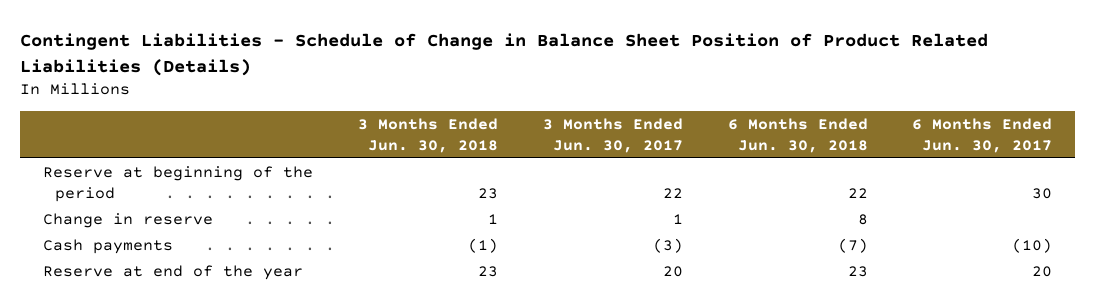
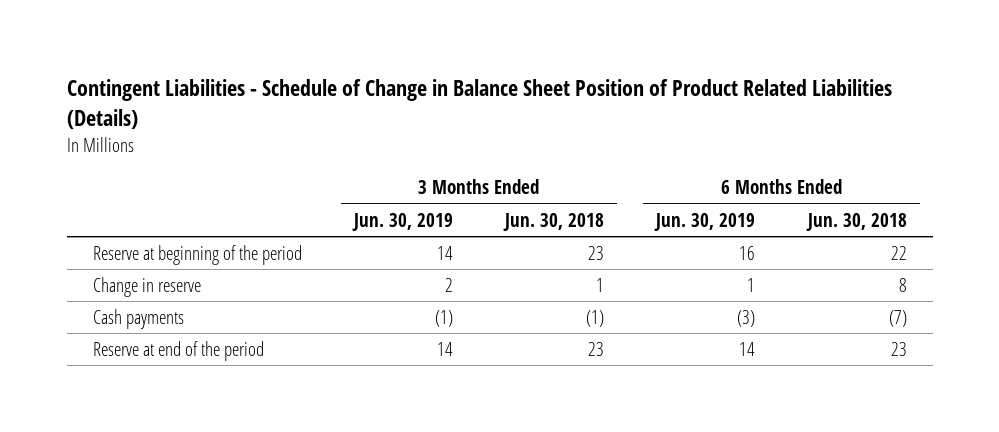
- | 3 Months Ended Jun. 30, 2018 | 3 Months Ended Jun. 30, 2017 | 6 Months Ended Jun. 30, 2018 | 6 Months Ended Jun. 30, 2017
+ | 3 Months Ended Jun. 30, 2019 | 3 Months Ended Jun. 30, 2018 | 6 Months Ended Jun. 30, 2019 | 6 Months Ended Jun. 30, 2018
- Reserve at end of the year | 23 | 20 | 23 | 20
+ Reserve at end of the period | 14 | 23 | 14 | 23

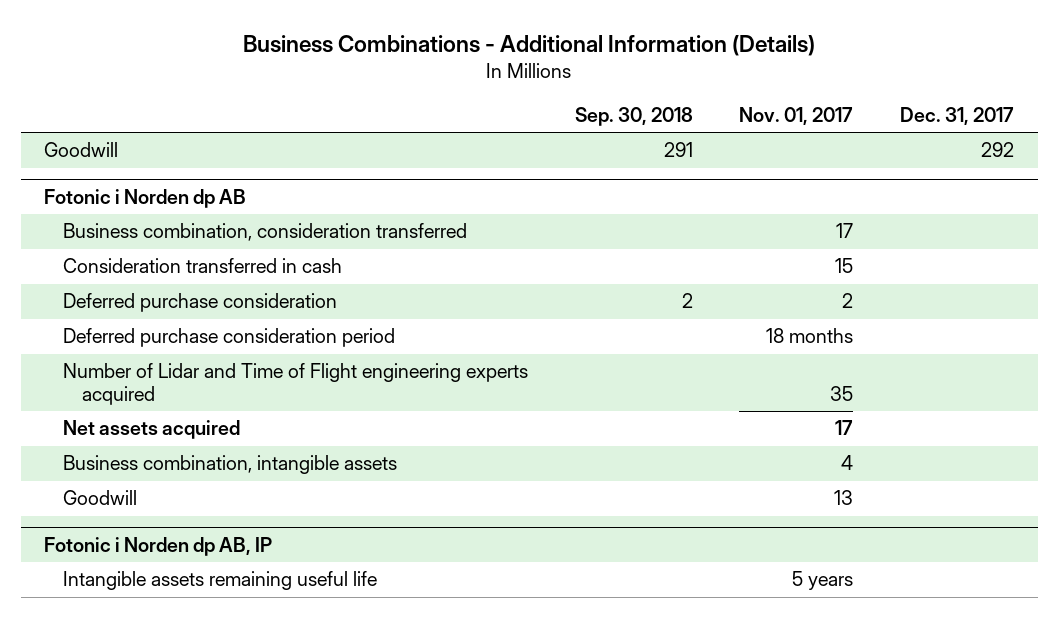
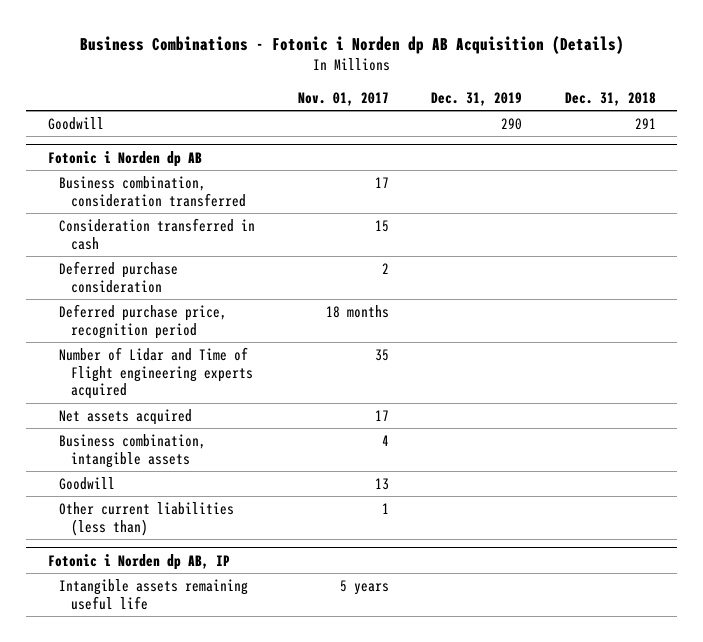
- Business Combinations - Additional Information (Details)
+ Business Combinations - Fotonic i Norden dp AB Acquisition (Details)
- | Sep. 30, 2018 | Nov. 01, 2017 | Dec. 31, 2017
+ | Nov. 01, 2017 | Dec. 31, 2019 | Dec. 31, 2018
@ Fotonic i Norden dp AB
- Deferred purchase consideration period | | 18 months |
+ Deferred purchase price, recognition period | 18 months | |
+ Other current liabilities (less than) | 1 | |

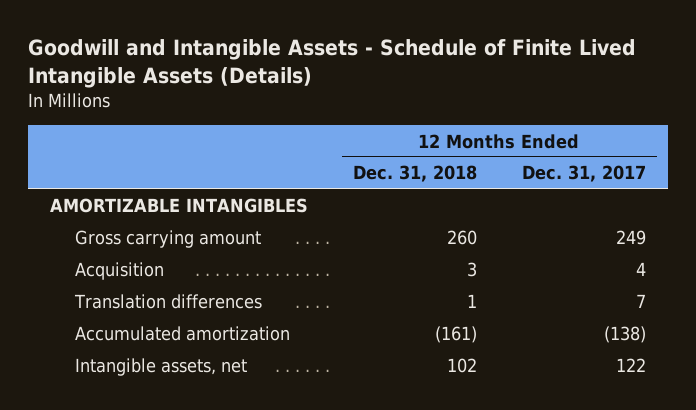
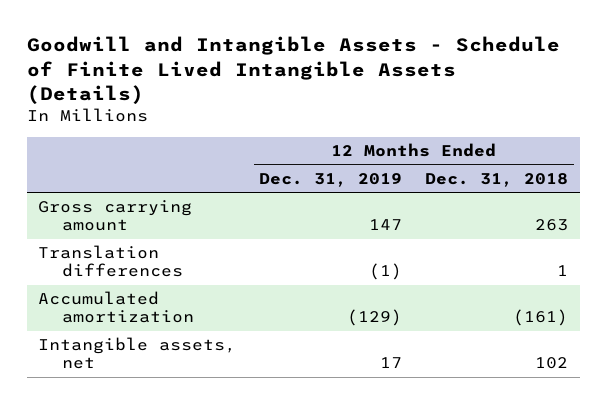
- | 12 Months Ended Dec. 31, 2018 | 12 Months Ended Dec. 31, 2017
+ | 12 Months Ended Dec. 31, 2019 | 12 Months Ended Dec. 31, 2018
- AMORTIZABLE INTANGIBLES
- Gross carrying amount | 260 | 249
- Acquisition | 3 | 4
+ Gross carrying amount | 147 | 263

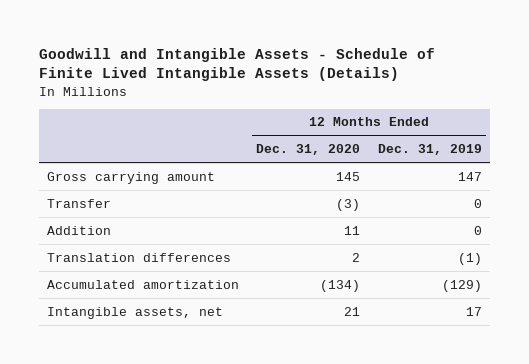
- | 12 Months Ended Dec. 31, 2019 | 12 Months Ended Dec. 31, 2018
+ | 12 Months Ended Dec. 31, 2020 | 12 Months Ended Dec. 31, 2019
+ Transfer | (3) | 0
+ Addition | 11 | 0

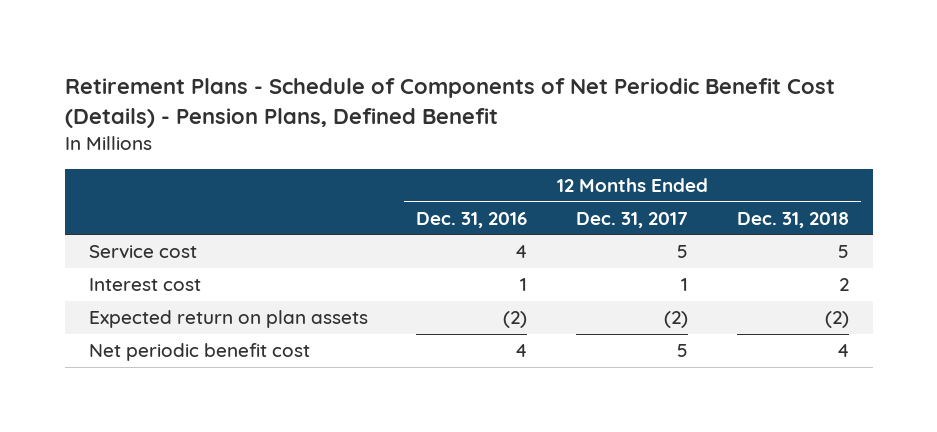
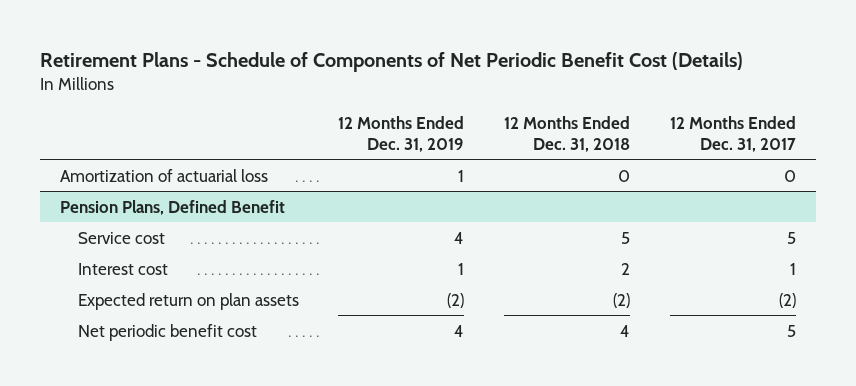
- Retirement Plans - Schedule of Components of Net Periodic Benefit Cost (Details) - Pension Plans, Defined Benefit
+ Retirement Plans - Schedule of Components of Net Periodic Benefit Cost (Details)
- | 12 Months Ended Dec. 31, 2016 | 12 Months Ended Dec. 31, 2017 | 12 Months Ended Dec. 31, 2018
+ | 12 Months Ended Dec. 31, 2019 | 12 Months Ended Dec. 31, 2018 | 12 Months Ended Dec. 31, 2017
+ Amortization of actuarial loss | 1 | 0 | 0
+ Pension Plans, Defined Benefit

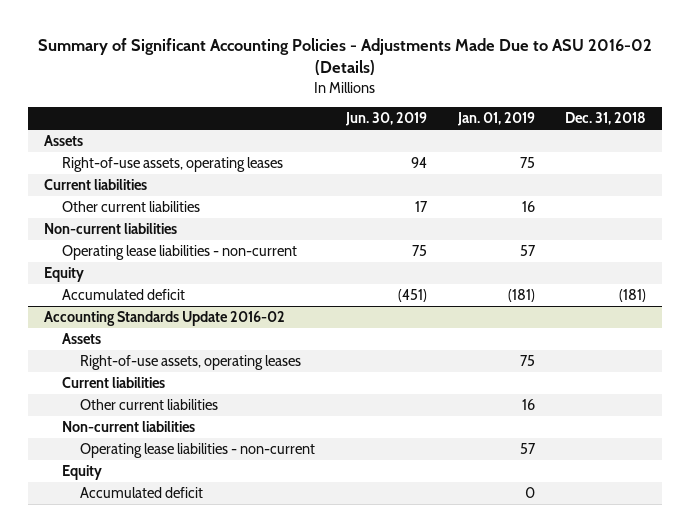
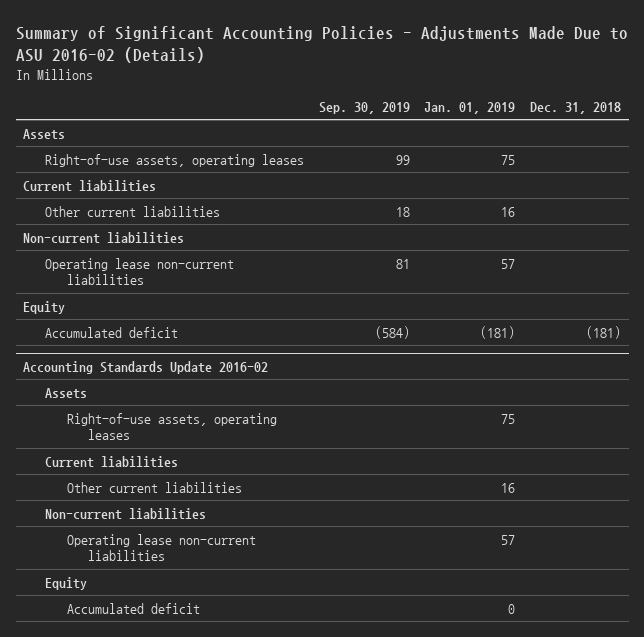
- | Jun. 30, 2019 | Jan. 01, 2019 | Dec. 31, 2018
+ | Sep. 30, 2019 | Jan. 01, 2019 | Dec. 31, 2018
- Operating lease liabilities - non-current | 75 | 57 |
+ Operating lease non-current liabilities | 81 | 57 |
@ Accounting Standards Update 2016-02
- Operating lease liabilities - non-current | | 57 |
+ Operating lease non-current liabilities | | 57 |

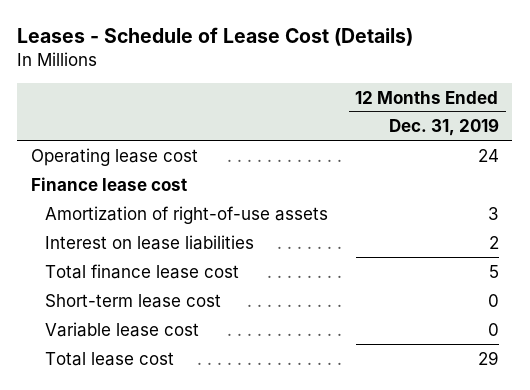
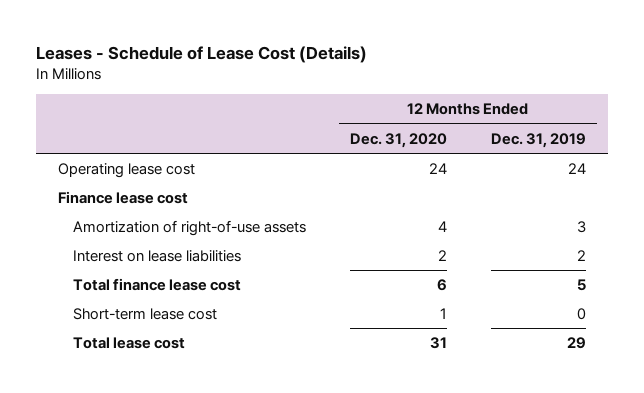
- | 12 Months Ended Dec. 31, 2019
+ | 12 Months Ended Dec. 31, 2020 | 12 Months Ended Dec. 31, 2019
- Variable lease cost | 0

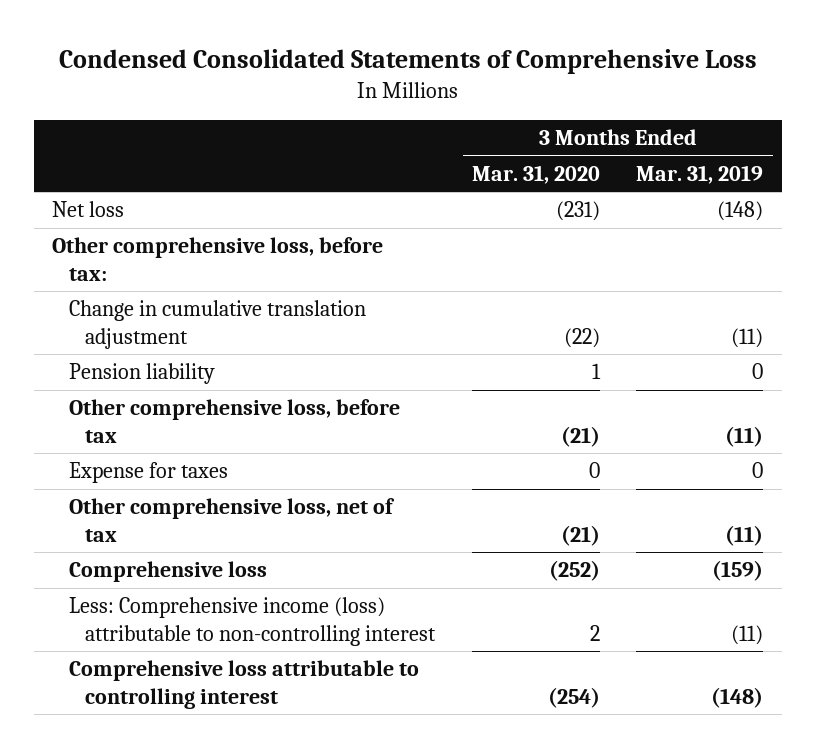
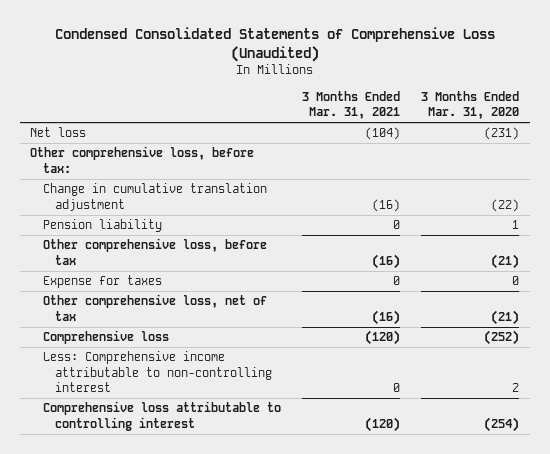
- Condensed Consolidated Statements of Comprehensive Loss
+ Condensed Consolidated Statements of Comprehensive Loss (Unaudited)
- | 3 Months Ended Mar. 31, 2020 | 3 Months Ended Mar. 31, 2019
+ | 3 Months Ended Mar. 31, 2021 | 3 Months Ended Mar. 31, 2020
- Less: Comprehensive income (loss) attributable to non-controlling interest | 2 | (11)
+ Less: Comprehensive income attributable to non-controlling interest | 0 | 2

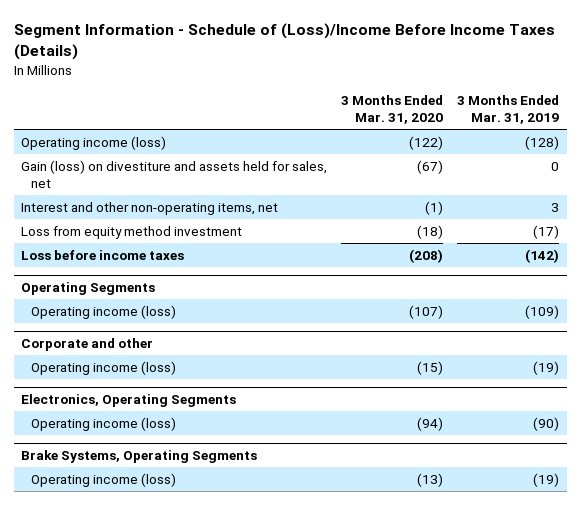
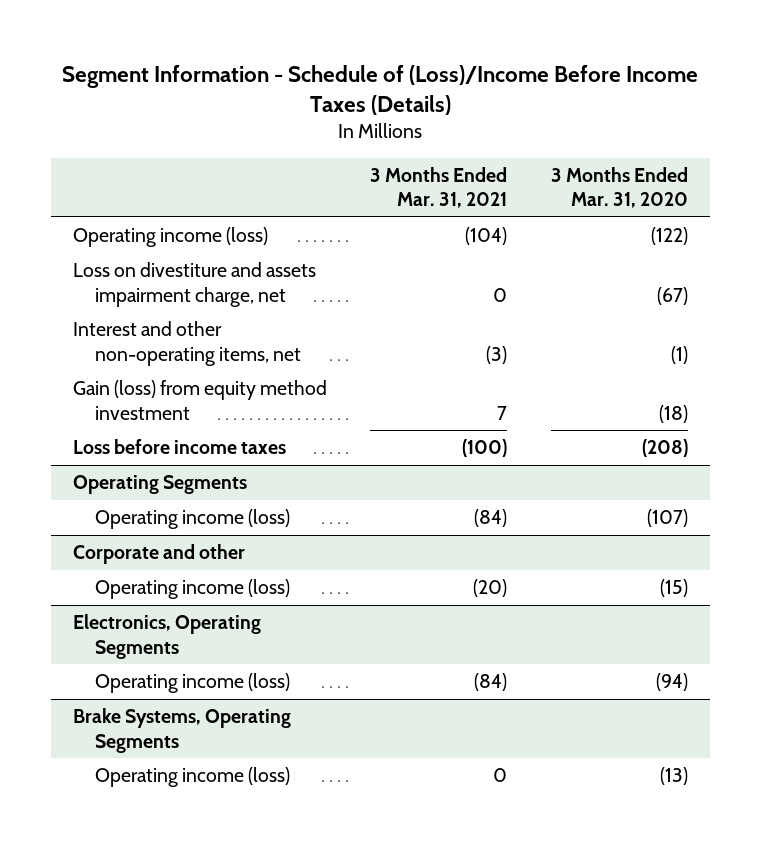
- | 3 Months Ended Mar. 31, 2020 | 3 Months Ended Mar. 31, 2019
+ | 3 Months Ended Mar. 31, 2021 | 3 Months Ended Mar. 31, 2020
- Gain (loss) on divestiture and assets held for sales, net | (67) | 0
+ Loss on divestiture and assets impairment charge, net | 0 | (67)
- Loss from equity method investment | (18) | (17)
+ Gain (loss) from equity method investment | 7 | (18)

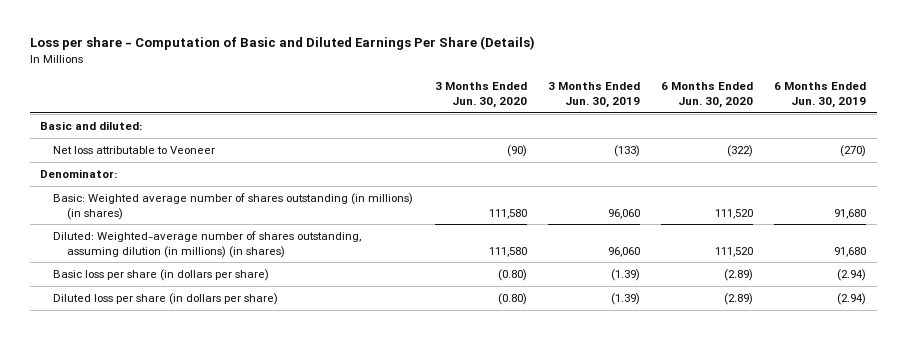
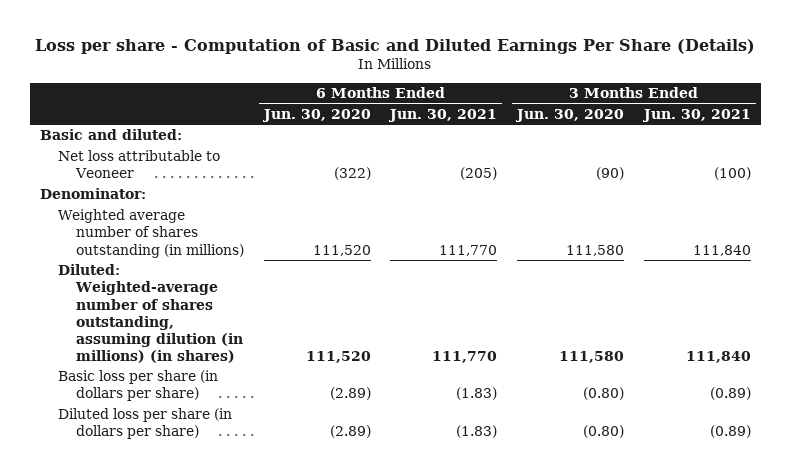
- | 3 Months Ended Jun. 30, 2020 | 3 Months Ended Jun. 30, 2019 | 6 Months Ended Jun. 30, 2020 | 6 Months Ended Jun. 30, 2019
+ | 6 Months Ended Jun. 30, 2020 | 6 Months Ended Jun. 30, 2021 | 3 Months Ended Jun. 30, 2020 | 3 Months Ended Jun. 30, 2021
- Basic: Weighted average number of shares outstanding (in millions) (in shares) | 111,580 | 96,060 | 111,520 | 91,680
+ Weighted average number of shares outstanding (in millions) | 111,520 | 111,770 | 111,580 | 111,840

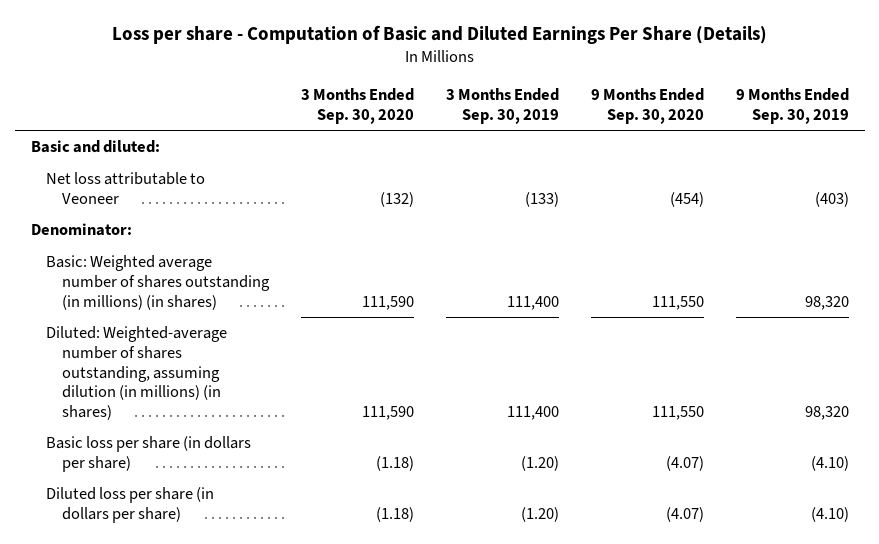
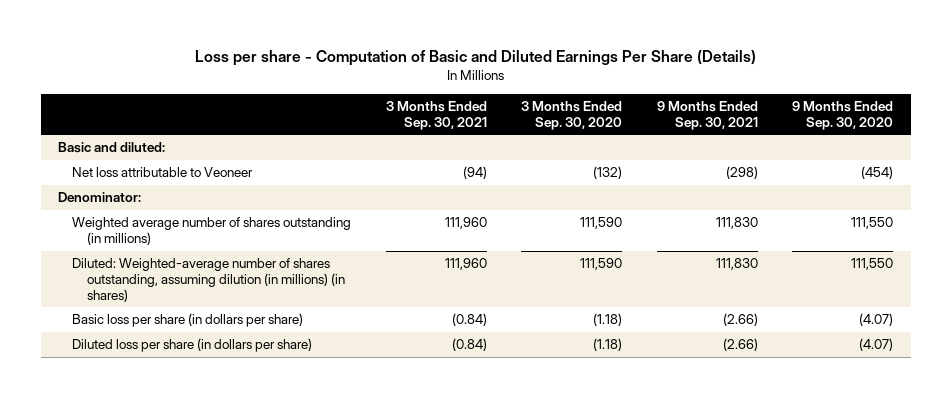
- | 3 Months Ended Sep. 30, 2020 | 3 Months Ended Sep. 30, 2019 | 9 Months Ended Sep. 30, 2020 | 9 Months Ended Sep. 30, 2019
+ | 3 Months Ended Sep. 30, 2021 | 3 Months Ended Sep. 30, 2020 | 9 Months Ended Sep. 30, 2021 | 9 Months Ended Sep. 30, 2020
- Basic: Weighted average number of shares outstanding (in millions) (in shares) | 111,590 | 111,400 | 111,550 | 98,320
+ Weighted average number of shares outstanding (in millions) | 111,960 | 111,590 | 111,830 | 111,550

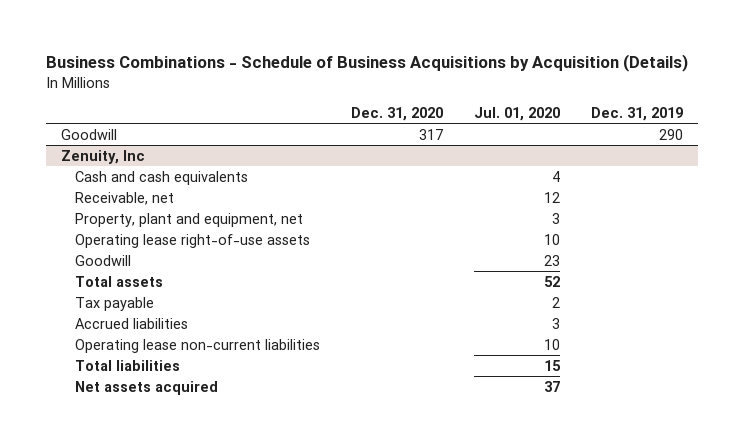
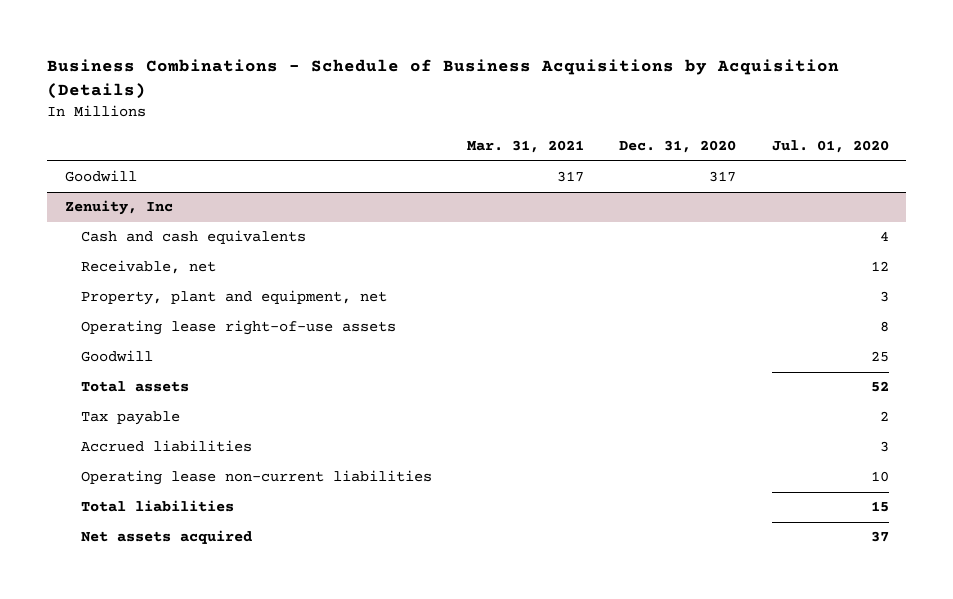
- | Dec. 31, 2020 | Jul. 01, 2020 | Dec. 31, 2019
+ | Mar. 31, 2021 | Dec. 31, 2020 | Jul. 01, 2020
@ Zenuity, Inc
- Operating lease right-of-use assets | | 10 |
- Goodwill | | 23 |
+ Operating lease right-of-use assets | | | 8
+ Goodwill | | | 25

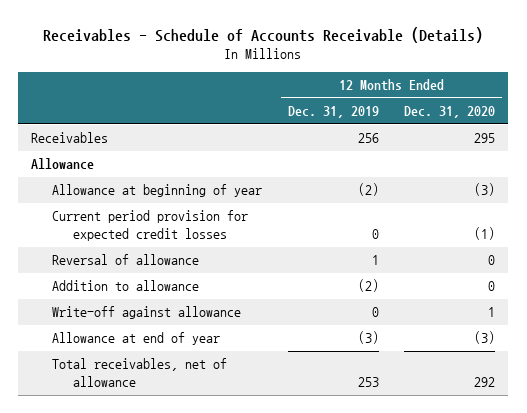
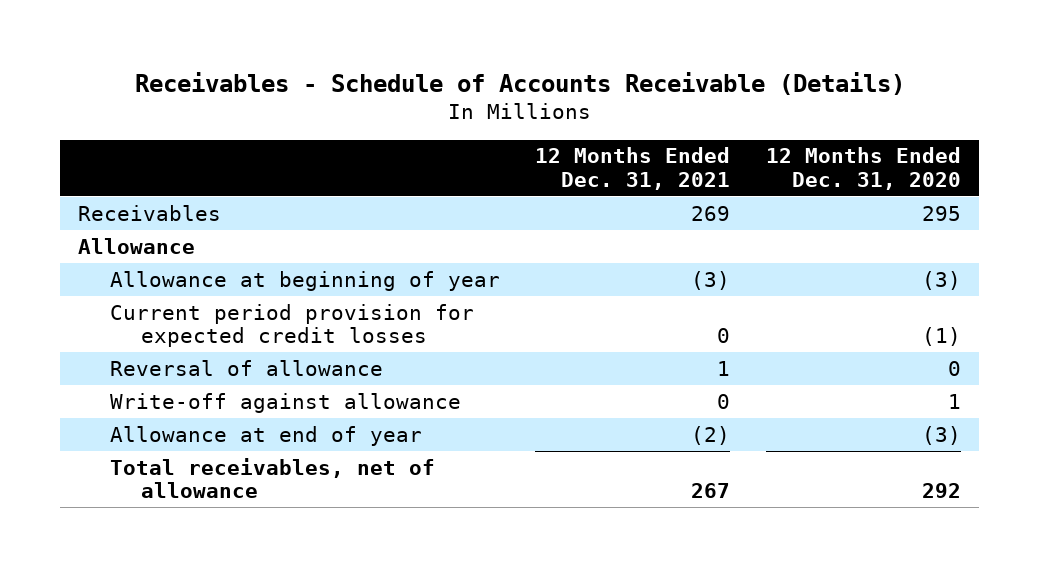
- | 12 Months Ended Dec. 31, 2019 | 12 Months Ended Dec. 31, 2020
+ | 12 Months Ended Dec. 31, 2021 | 12 Months Ended Dec. 31, 2020
- Addition to allowance | (2) | 0

